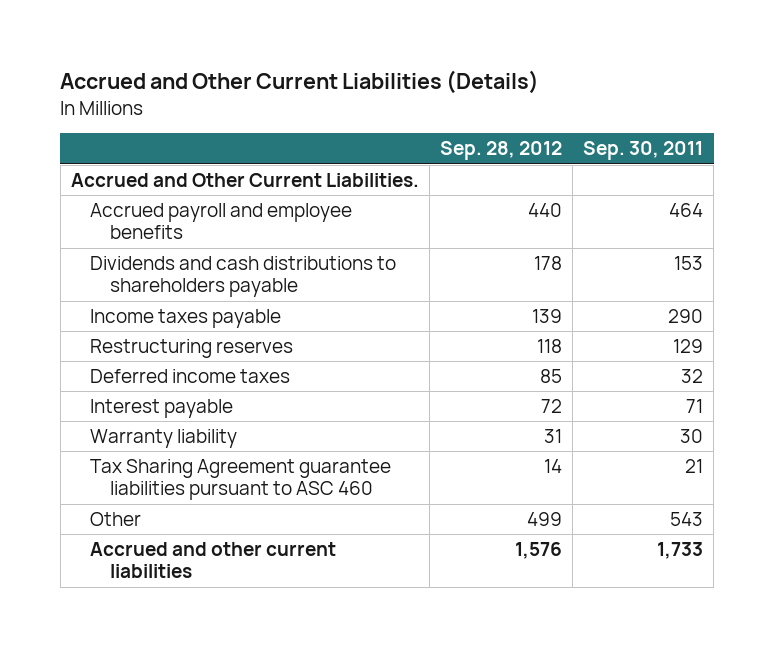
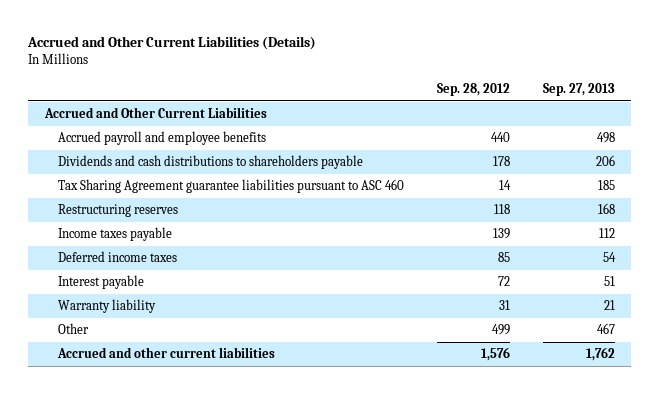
- | Sep. 28, 2012 | Sep. 30, 2011
+ | Sep. 28, 2012 | Sep. 27, 2013
- Accrued and Other Current Liabilities.
+ Accrued and Other Current Liabilities
moved up: Tax Sharing Agreement guarantee liabilities pursuant to ASC 460 | 14 | 185
moved down: Income taxes payable | 139 | 112

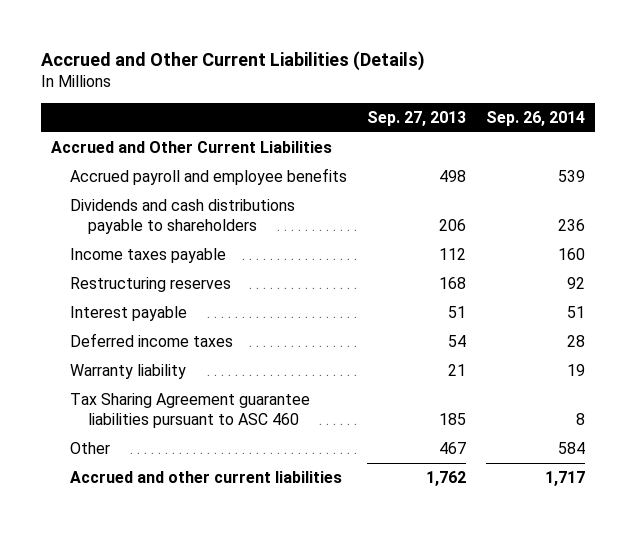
- | Sep. 28, 2012 | Sep. 27, 2013
+ | Sep. 27, 2013 | Sep. 26, 2014
- Dividends and cash distributions to shareholders payable | 178 | 206
+ Dividends and cash distributions payable to shareholders | 206 | 236
moved down: Restructuring reserves | 168 | 92
moved down: Deferred income taxes | 54 | 28
moved down: Tax Sharing Agreement guarantee liabilities pursuant to ASC 460 | 185 | 8

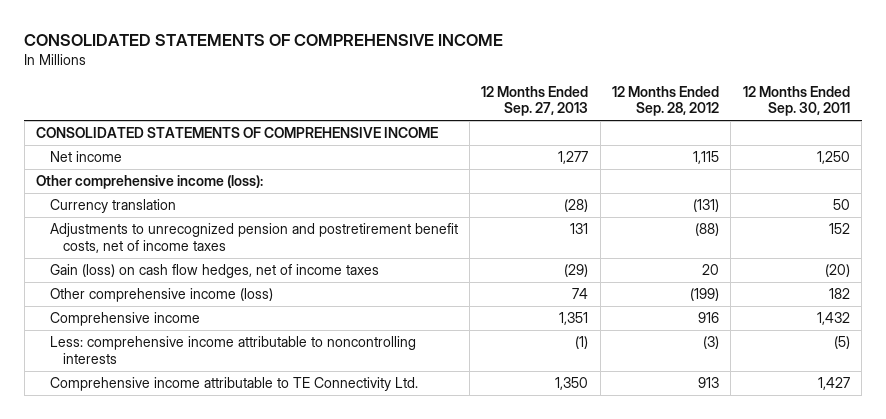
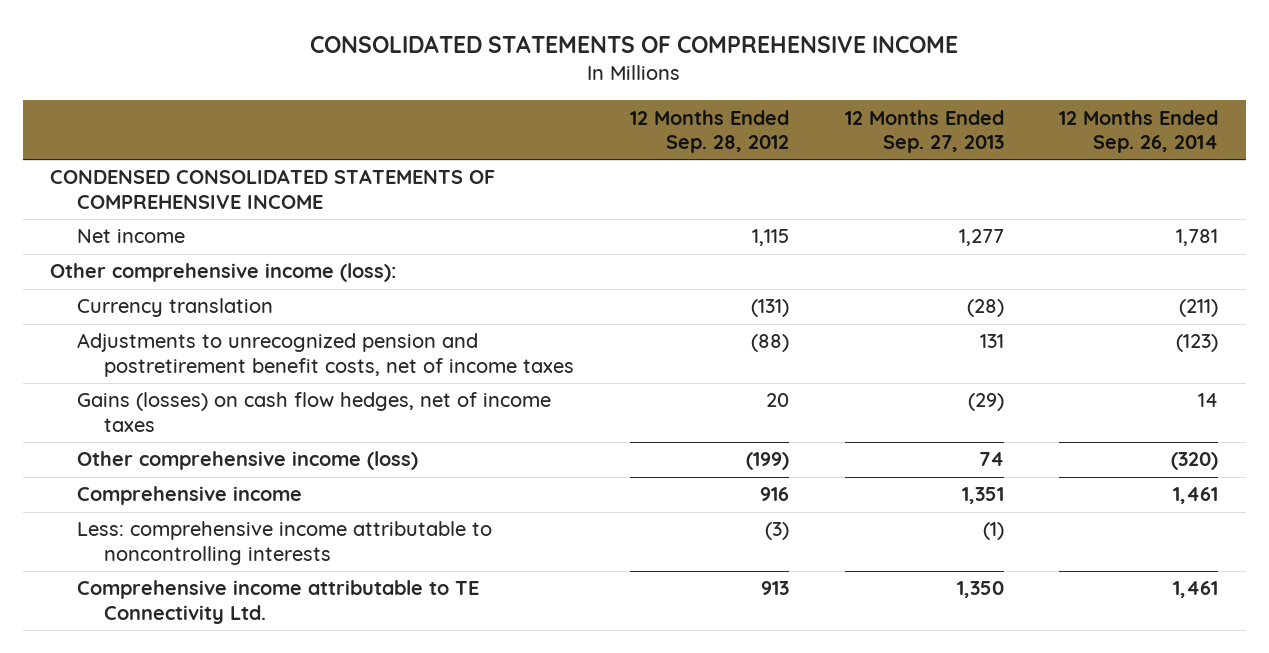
- | 12 Months Ended Sep. 27, 2013 | 12 Months Ended Sep. 28, 2012 | 12 Months Ended Sep. 30, 2011
+ | 12 Months Ended Sep. 28, 2012 | 12 Months Ended Sep. 27, 2013 | 12 Months Ended Sep. 26, 2014
- CONSOLIDATED STATEMENTS OF COMPREHENSIVE INCOME
+ CONDENSED CONSOLIDATED STATEMENTS OF COMPREHENSIVE INCOME
- Gain (loss) on cash flow hedges, net of income taxes | (29) | 20 | (20)
+ Gains (losses) on cash flow hedges, net of income taxes | 20 | (29) | 14

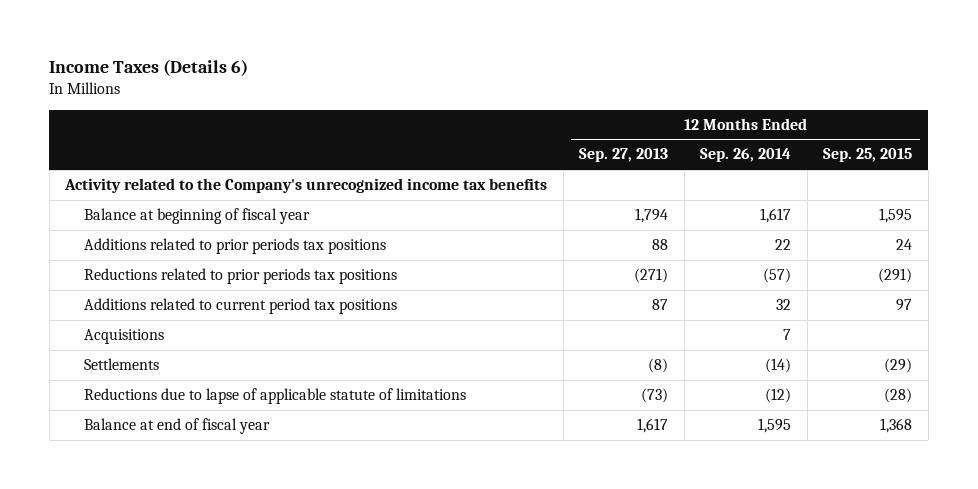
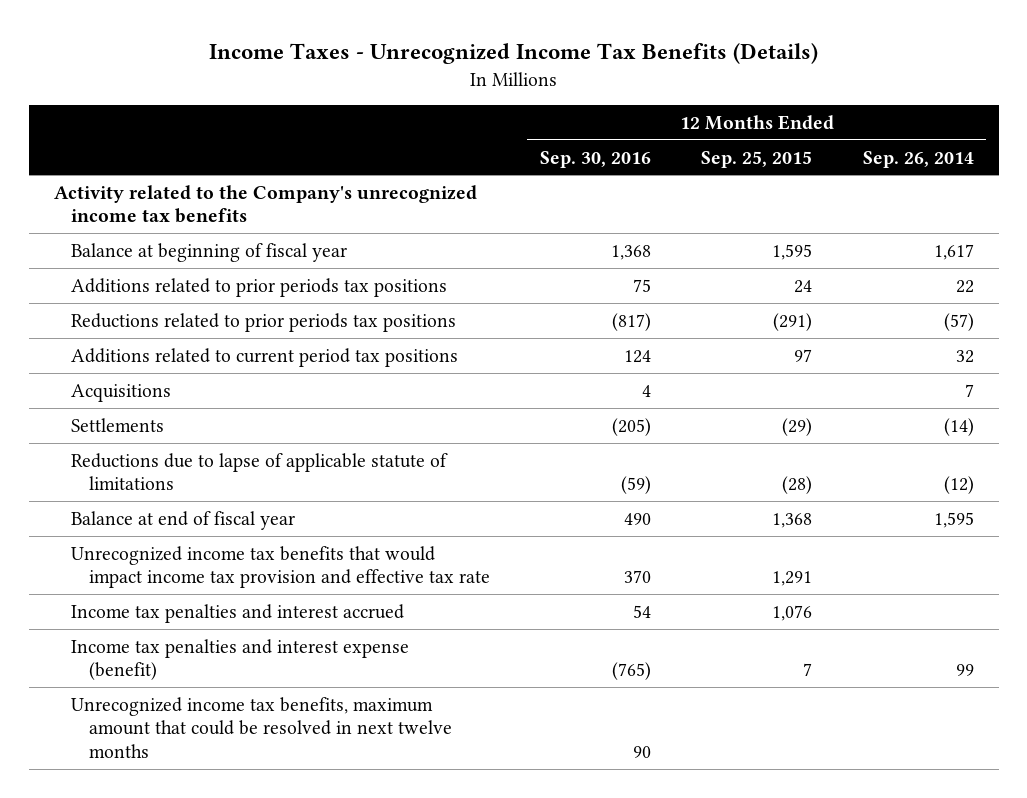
- Income Taxes (Details 6)
+ Income Taxes - Unrecognized Income Tax Benefits (Details)
- | 12 Months Ended Sep. 27, 2013 | 12 Months Ended Sep. 26, 2014 | 12 Months Ended Sep. 25, 2015
+ | 12 Months Ended Sep. 30, 2016 | 12 Months Ended Sep. 25, 2015 | 12 Months Ended Sep. 26, 2014
+ Unrecognized income tax benefits that would impact income tax provision and effective tax rate | 370 | 1,291 |
+ Income tax penalties and interest accrued | 54 | 1,076 |
+ Income tax penalties and interest expense (benefit) | (765) | 7 | 99
+ Unrecognized income tax benefits, maximum amount that could be resolved in next twelve months | 90 | |

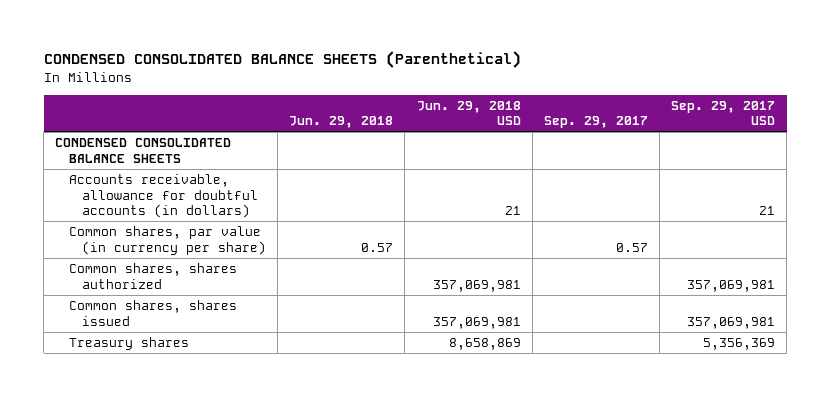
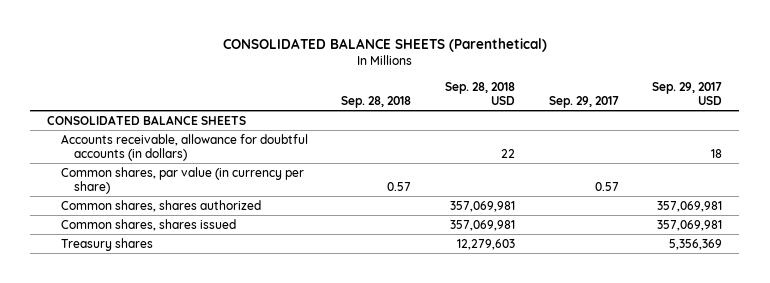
- CONDENSED CONSOLIDATED BALANCE SHEETS (Parenthetical)
+ CONSOLIDATED BALANCE SHEETS (Parenthetical)
- | Jun. 29, 2018 | Jun. 29, 2018 USD | Sep. 29, 2017 | Sep. 29, 2017 USD
+ | Sep. 28, 2018 | Sep. 28, 2018 USD | Sep. 29, 2017 | Sep. 29, 2017 USD
- CONDENSED CONSOLIDATED BALANCE SHEETS
- Accounts receivable, allowance for doubtful accounts (in dollars) | | 21 | | 21
+ CONSOLIDATED BALANCE SHEETS
+ Accounts receivable, allowance for doubtful accounts (in dollars) | | 22 | | 18

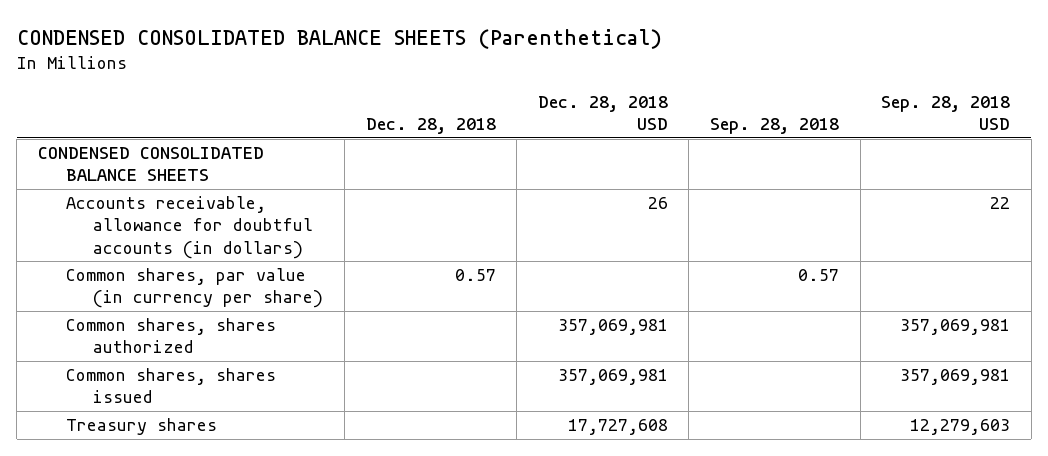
- CONSOLIDATED BALANCE SHEETS (Parenthetical)
+ CONDENSED CONSOLIDATED BALANCE SHEETS (Parenthetical)
- | Sep. 28, 2018 | Sep. 28, 2018 USD | Sep. 29, 2017 | Sep. 29, 2017 USD
+ | Dec. 28, 2018 | Dec. 28, 2018 USD | Sep. 28, 2018 | Sep. 28, 2018 USD
- CONSOLIDATED BALANCE SHEETS
+ CONDENSED CONSOLIDATED BALANCE SHEETS

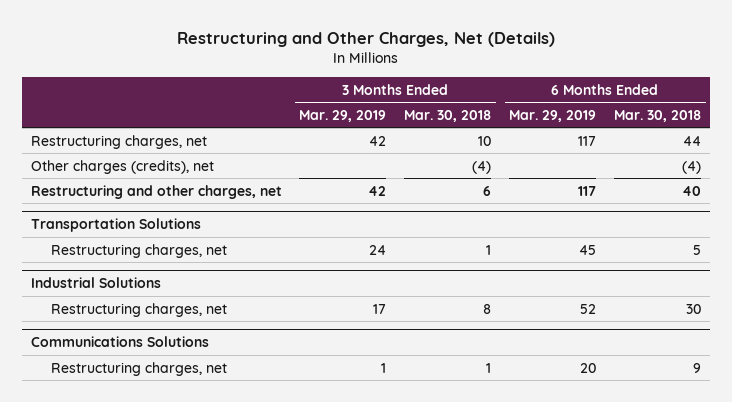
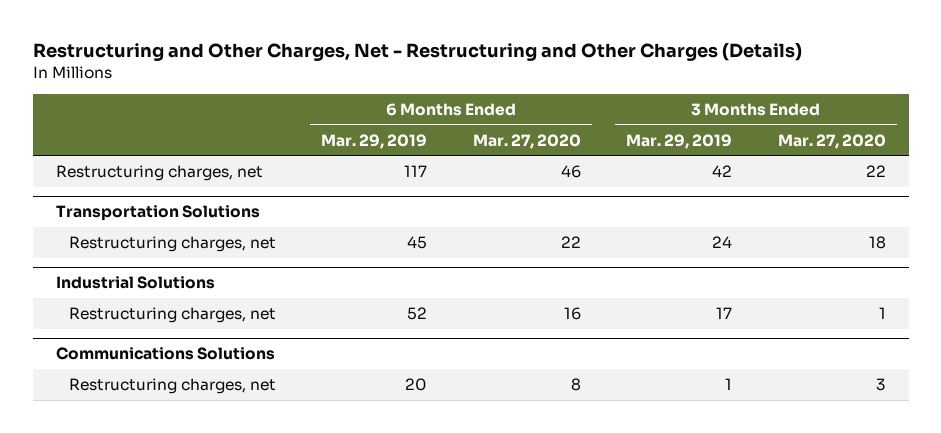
- Restructuring and Other Charges, Net (Details)
+ Restructuring and Other Charges, Net - Restructuring and Other Charges (Details)
- | 3 Months Ended Mar. 29, 2019 | 3 Months Ended Mar. 30, 2018 | 6 Months Ended Mar. 29, 2019 | 6 Months Ended Mar. 30, 2018
+ | 6 Months Ended Mar. 29, 2019 | 6 Months Ended Mar. 27, 2020 | 3 Months Ended Mar. 29, 2019 | 3 Months Ended Mar. 27, 2020
- Other charges (credits), net | | (4) | | (4)
- Restructuring and other charges, net | 42 | 6 | 117 | 40

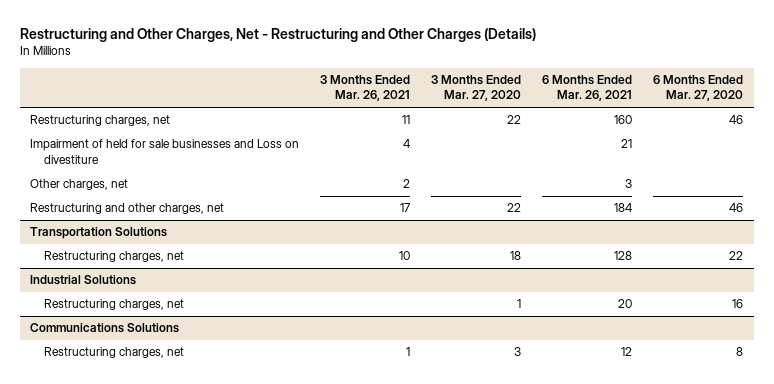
- | 6 Months Ended Mar. 29, 2019 | 6 Months Ended Mar. 27, 2020 | 3 Months Ended Mar. 29, 2019 | 3 Months Ended Mar. 27, 2020
+ | 3 Months Ended Mar. 26, 2021 | 3 Months Ended Mar. 27, 2020 | 6 Months Ended Mar. 26, 2021 | 6 Months Ended Mar. 27, 2020
+ Impairment of held for sale businesses and Loss on divestiture | 4 | | 21 |
+ Other charges, net | 2 | | 3 |
+ Restructuring and other charges, net | 17 | 22 | 184 | 46

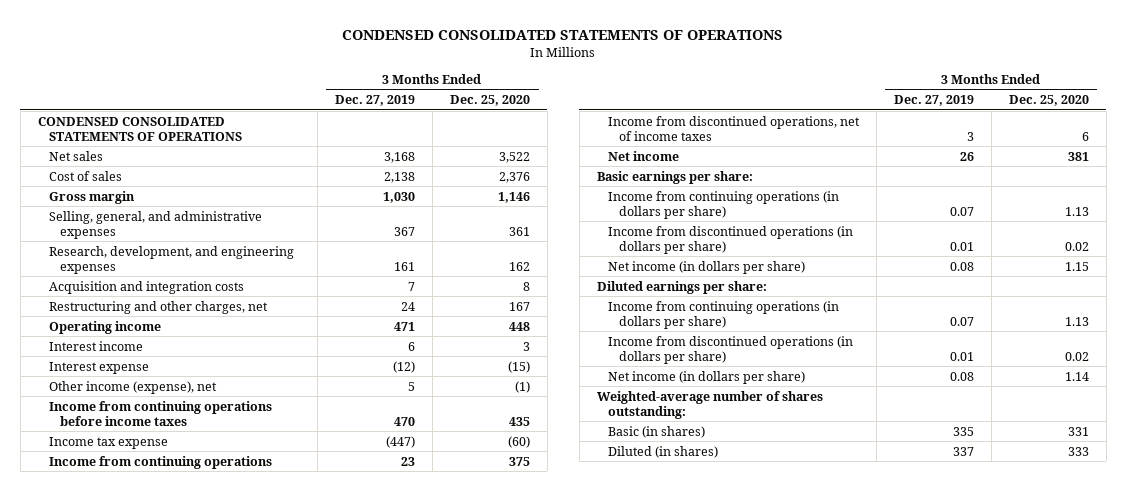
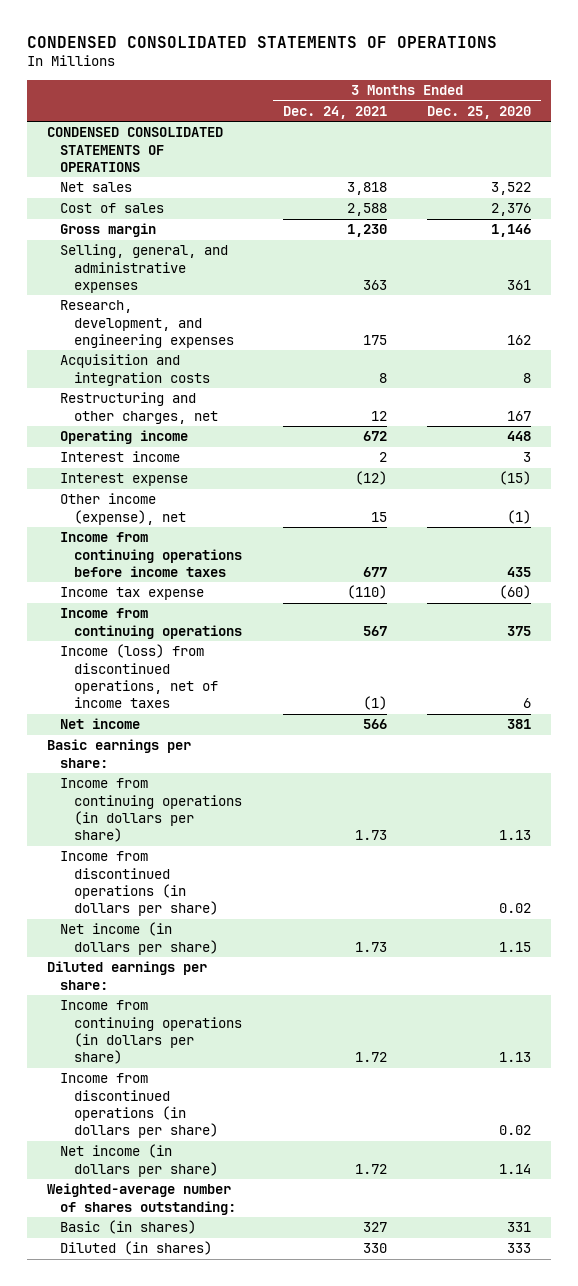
- | 3 Months Ended Dec. 27, 2019 | 3 Months Ended Dec. 25, 2020
+ | 3 Months Ended Dec. 24, 2021 | 3 Months Ended Dec. 25, 2020
- Income from discontinued operations, net of income taxes | 3 | 6
+ Income (loss) from discontinued operations, net of income taxes | (1) | 6

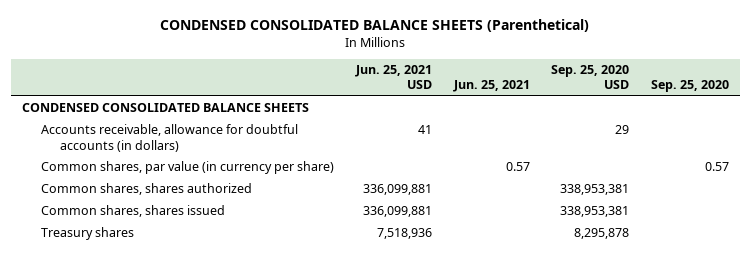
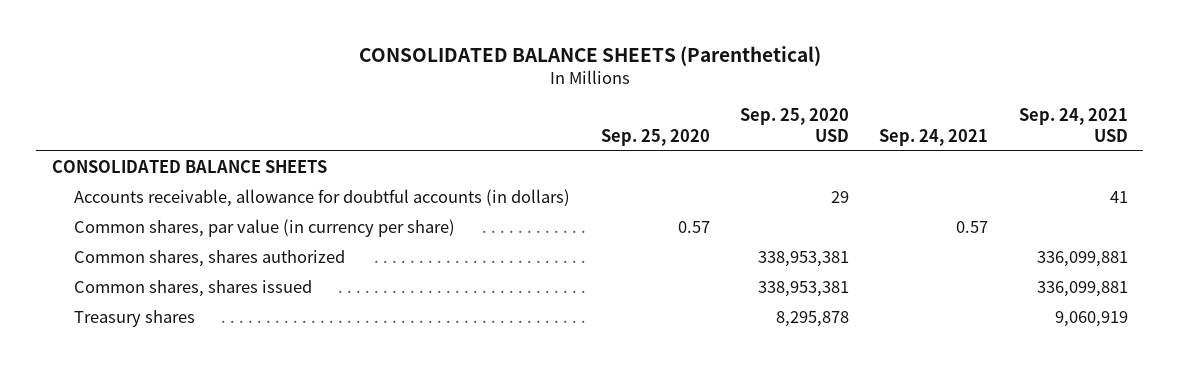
- CONDENSED CONSOLIDATED BALANCE SHEETS (Parenthetical)
+ CONSOLIDATED BALANCE SHEETS (Parenthetical)
- | Jun. 25, 2021 USD | Jun. 25, 2021 | Sep. 25, 2020 USD | Sep. 25, 2020
+ | Sep. 25, 2020 | Sep. 25, 2020 USD | Sep. 24, 2021 | Sep. 24, 2021 USD
- CONDENSED CONSOLIDATED BALANCE SHEETS
+ CONSOLIDATED BALANCE SHEETS

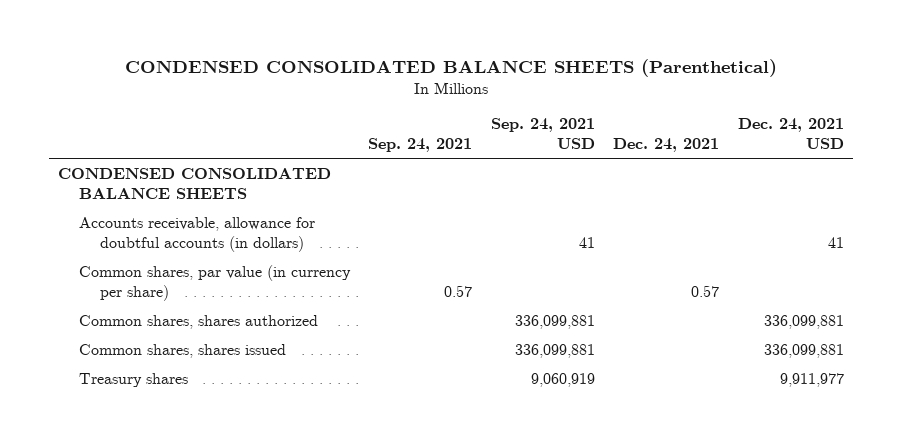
- CONSOLIDATED BALANCE SHEETS (Parenthetical)
+ CONDENSED CONSOLIDATED BALANCE SHEETS (Parenthetical)
- | Sep. 25, 2020 | Sep. 25, 2020 USD | Sep. 24, 2021 | Sep. 24, 2021 USD
+ | Sep. 24, 2021 | Sep. 24, 2021 USD | Dec. 24, 2021 | Dec. 24, 2021 USD
- CONSOLIDATED BALANCE SHEETS
+ CONDENSED CONSOLIDATED BALANCE SHEETS

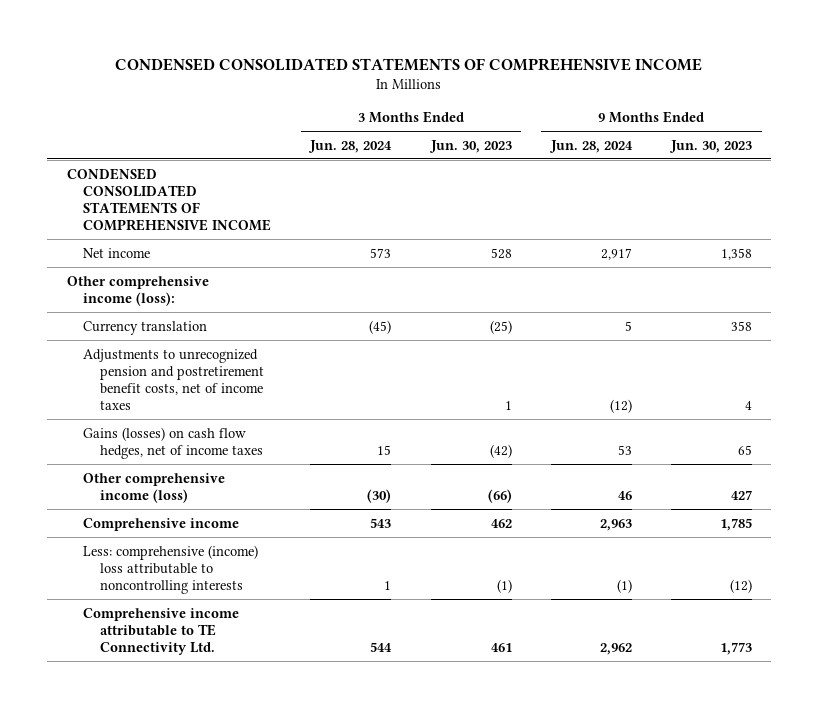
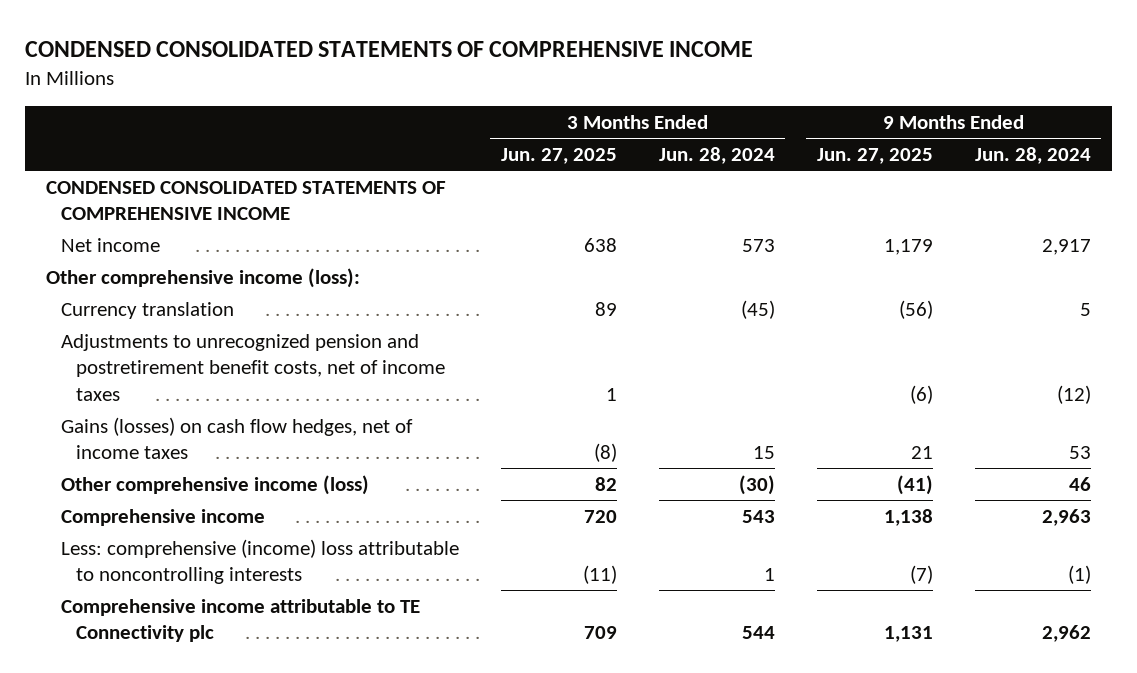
- | 3 Months Ended Jun. 28, 2024 | 3 Months Ended Jun. 30, 2023 | 9 Months Ended Jun. 28, 2024 | 9 Months Ended Jun. 30, 2023
+ | 3 Months Ended Jun. 27, 2025 | 3 Months Ended Jun. 28, 2024 | 9 Months Ended Jun. 27, 2025 | 9 Months Ended Jun. 28, 2024
- Comprehensive income attributable to TE Connectivity Ltd. | 544 | 461 | 2,962 | 1,773
+ Comprehensive income attributable to TE Connectivity plc | 709 | 544 | 1,131 | 2,962

